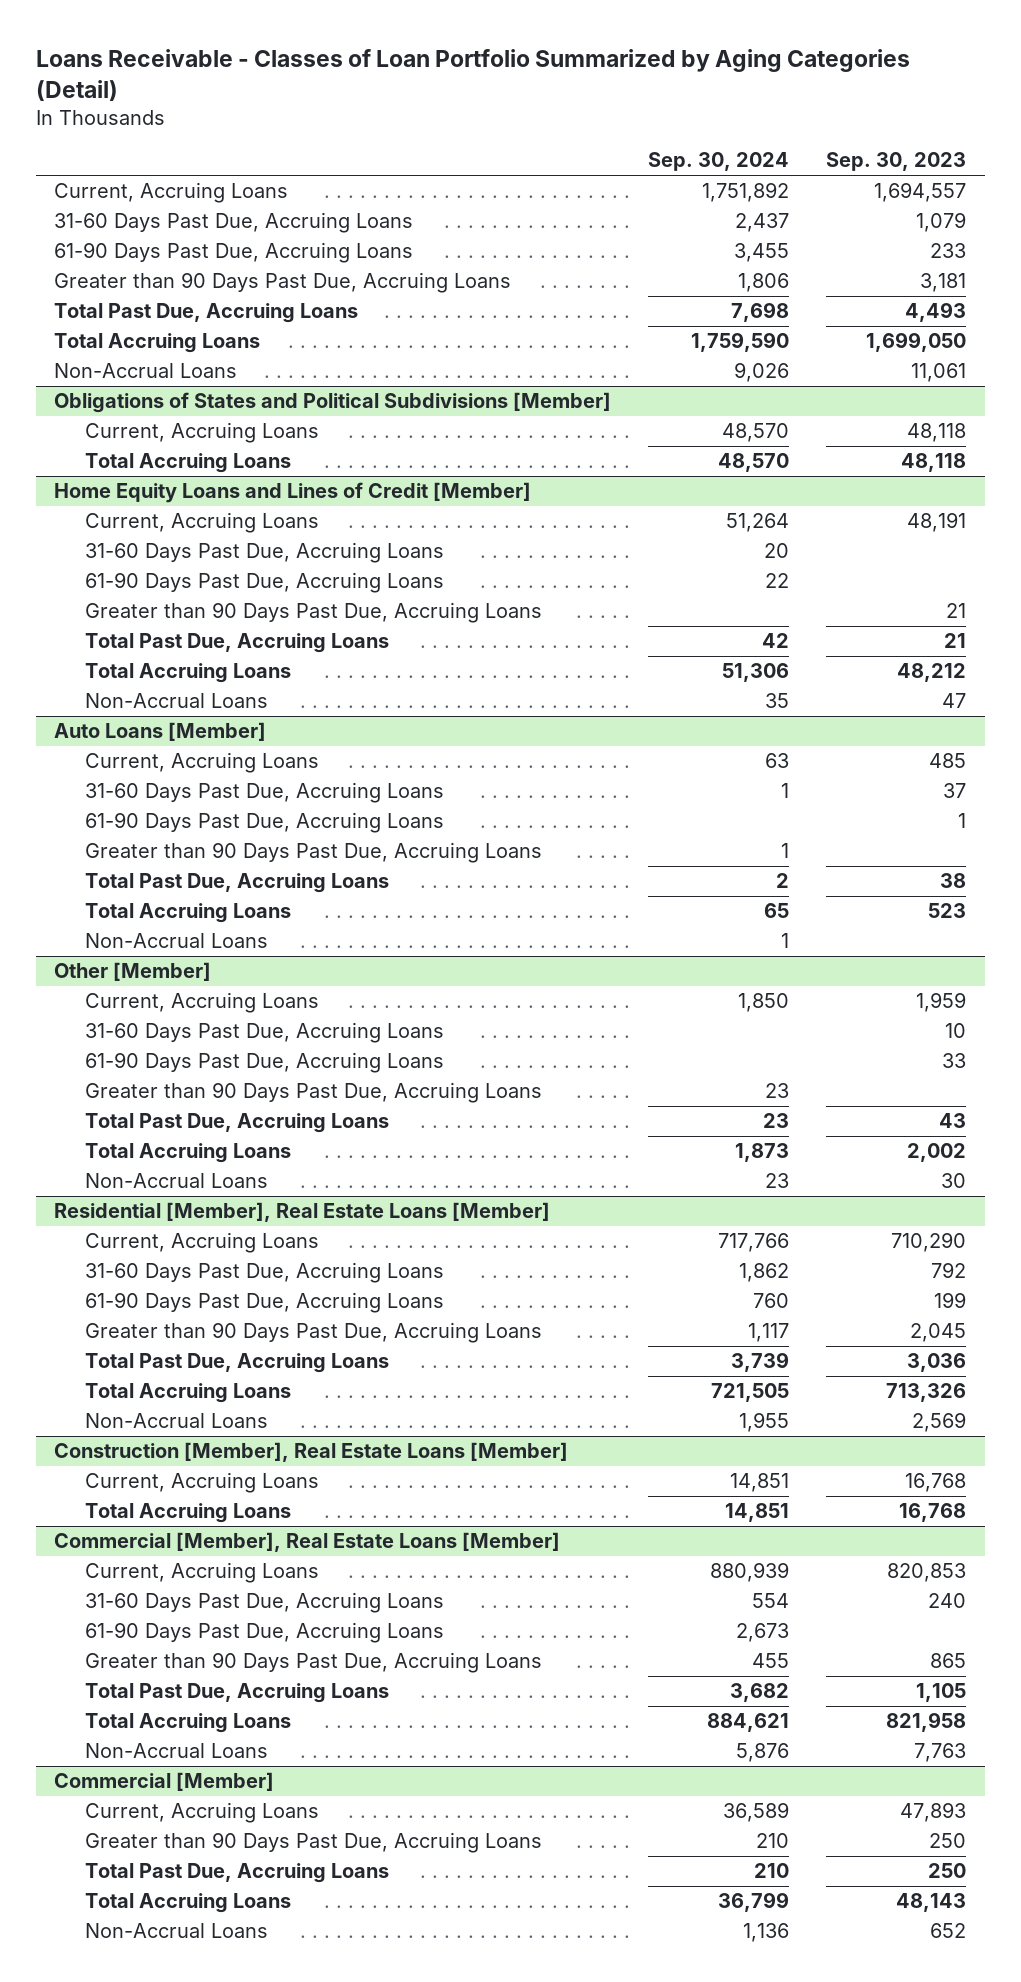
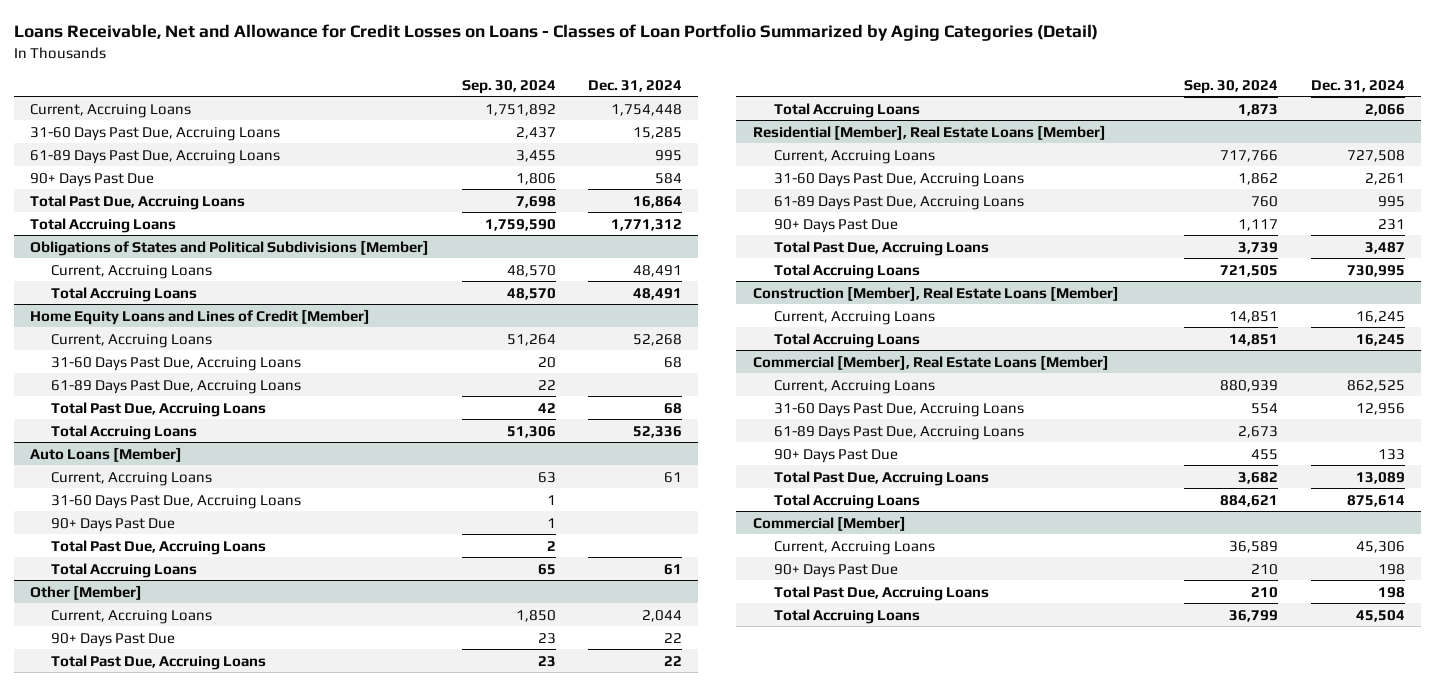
- Loans Receivable - Classes of Loan Portfolio Summarized by Aging Categories (Detail)
+ Loans Receivable, Net and Allowance for Credit Losses on Loans - Classes of Loan Portfolio Summarized by Aging Categories (Detail)
- | Sep. 30, 2024 | Sep. 30, 2023
+ | Sep. 30, 2024 | Dec. 31, 2024
- 61-90 Days Past Due, Accruing Loans | 3,455 | 233
- Greater than 90 Days Past Due, Accruing Loans | 1,806 | 3,181
+ 61-89 Days Past Due, Accruing Loans | 3,455 | 995
+ 90+ Days Past Due | 1,806 | 584
- Non-Accrual Loans | 9,026 | 11,061
@ Home Equity Loans and Lines of Credit [Member]
- 61-90 Days Past Due, Accruing Loans | 22 |
- Greater than 90 Days Past Due, Accruing Loans | | 21
+ 61-89 Days Past Due, Accruing Loans | 22 |
- Non-Accrual Loans | 35 | 47
@ Auto Loans [Member]
- 61-90 Days Past Due, Accruing Loans | | 1
- Greater than 90 Days Past Due, Accruing Loans | 1 |
+ 90+ Days Past Due | 1 |
- Non-Accrual Loans | 1 |
@ Other [Member]
- 31-60 Days Past Due, Accruing Loans | | 10
- 61-90 Days Past Due, Accruing Loans | | 33
- Greater than 90 Days Past Due, Accruing Loans | 23 |
+ 90+ Days Past Due | 23 | 22
- Non-Accrual Loans | 23 | 30
@ Residential [Member], Real Estate Loans [Member]
- 61-90 Days Past Due, Accruing Loans | 760 | 199
- Greater than 90 Days Past Due, Accruing Loans | 1,117 | 2,045
+ 61-89 Days Past Due, Accruing Loans | 760 | 995
+ 90+ Days Past Due | 1,117 | 231
- Non-Accrual Loans | 1,955 | 2,569
@ Commercial [Member], Real Estate Loans [Member]
- 61-90 Days Past Due, Accruing Loans | 2,673 |
- Greater than 90 Days Past Due, Accruing Loans | 455 | 865
+ 61-89 Days Past Due, Accruing Loans | 2,673 |
+ 90+ Days Past Due | 455 | 133
- Non-Accrual Loans | 5,876 | 7,763
@ Commercial [Member]
- Greater than 90 Days Past Due, Accruing Loans | 210 | 250
+ 90+ Days Past Due | 210 | 198
- Non-Accrual Loans | 1,136 | 652

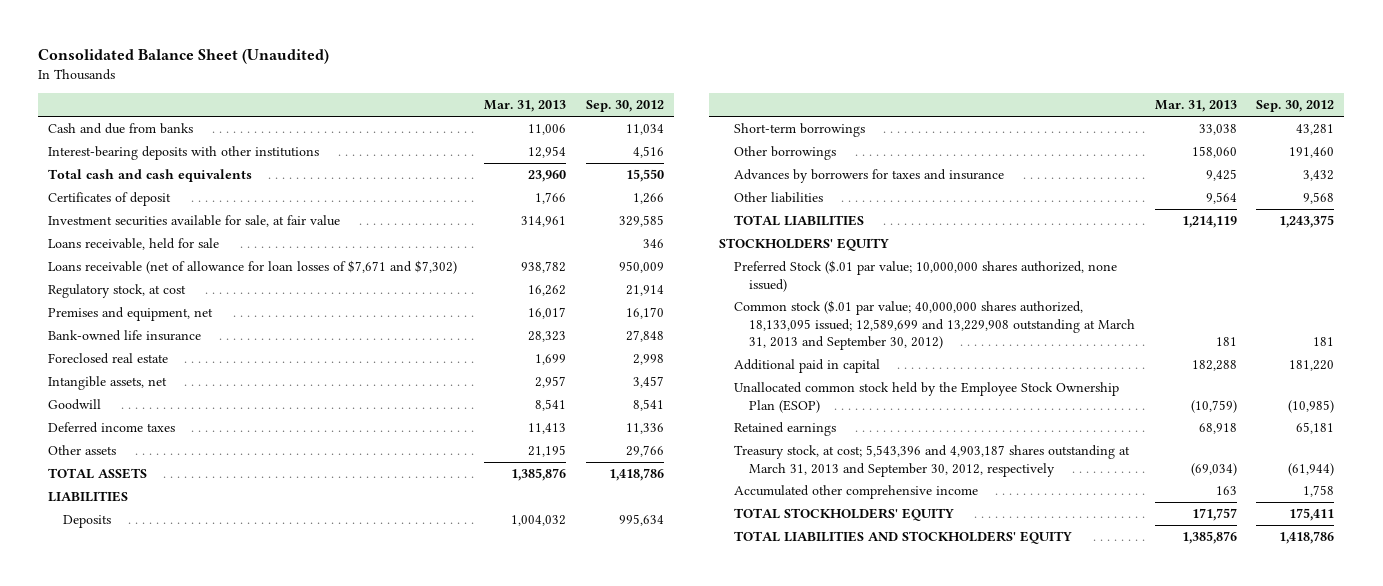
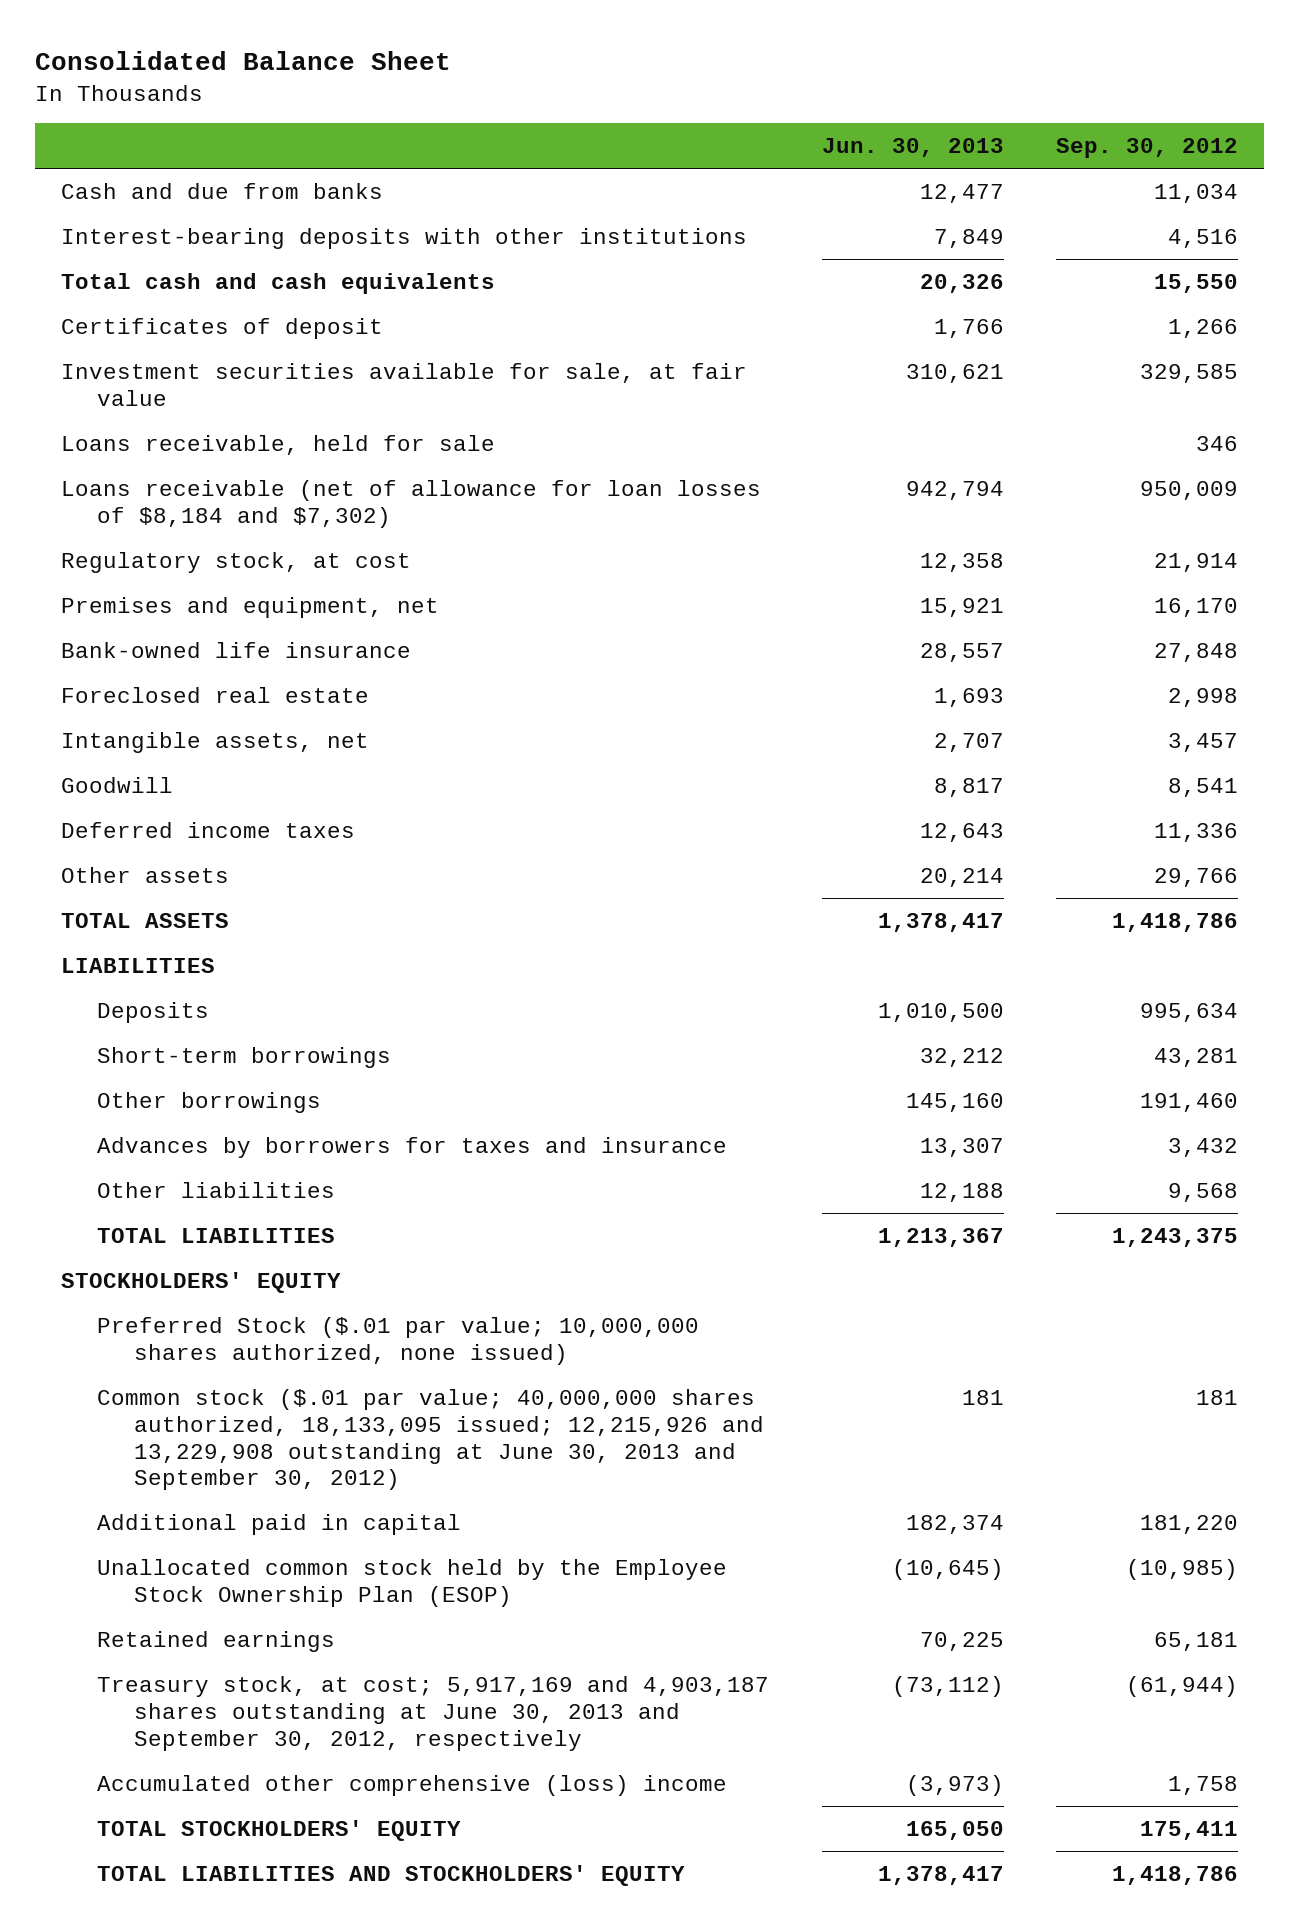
- Consolidated Balance Sheet (Unaudited)
+ Consolidated Balance Sheet
- | Mar. 31, 2013 | Sep. 30, 2012
+ | Jun. 30, 2013 | Sep. 30, 2012
- Loans receivable (net of allowance for loan losses of $7,671 and $7,302) | 938,782 | 950,009
+ Loans receivable (net of allowance for loan losses of $8,184 and $7,302) | 942,794 | 950,009
- Common stock ($.01 par value; 40,000,000 shares authorized, 18,133,095 issued; 12,589,699 and 13,229,908 outstanding at March 31, 2013 and September 30, 2012) | 181 | 181
+ Common stock ($.01 par value; 40,000,000 shares authorized, 18,133,095 issued; 12,215,926 and 13,229,908 outstanding at June 30, 2013 and September 30, 2012) | 181 | 181
- Treasury stock, at cost; 5,543,396 and 4,903,187 shares outstanding at March 31, 2013 and September 30, 2012, respectively | (69,034) | (61,944)
- Accumulated other comprehensive income | 163 | 1,758
+ Treasury stock, at cost; 5,917,169 and 4,903,187 shares outstanding at June 30, 2013 and September 30, 2012, respectively | (73,112) | (61,944)
+ Accumulated other comprehensive (loss) income | (3,973) | 1,758

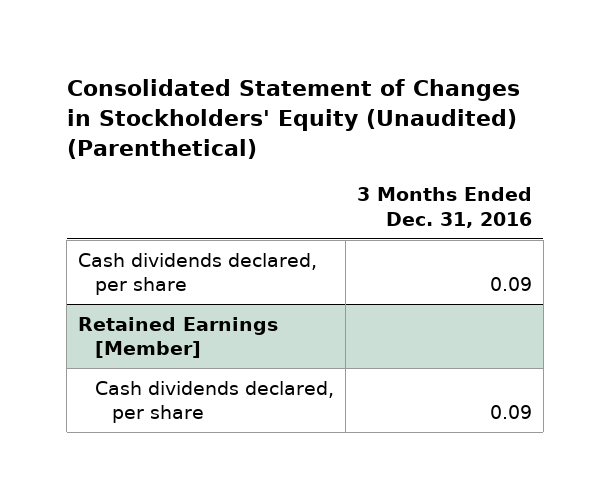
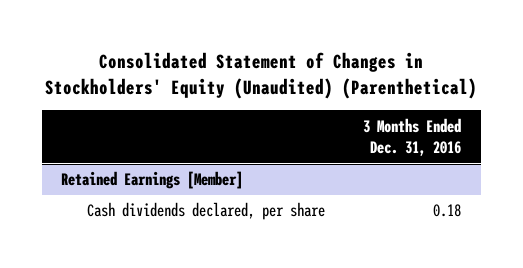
- Cash dividends declared, per share | 0.09
@ Retained Earnings [Member]
- Cash dividends declared, per share | 0.09
+ Cash dividends declared, per share | 0.18

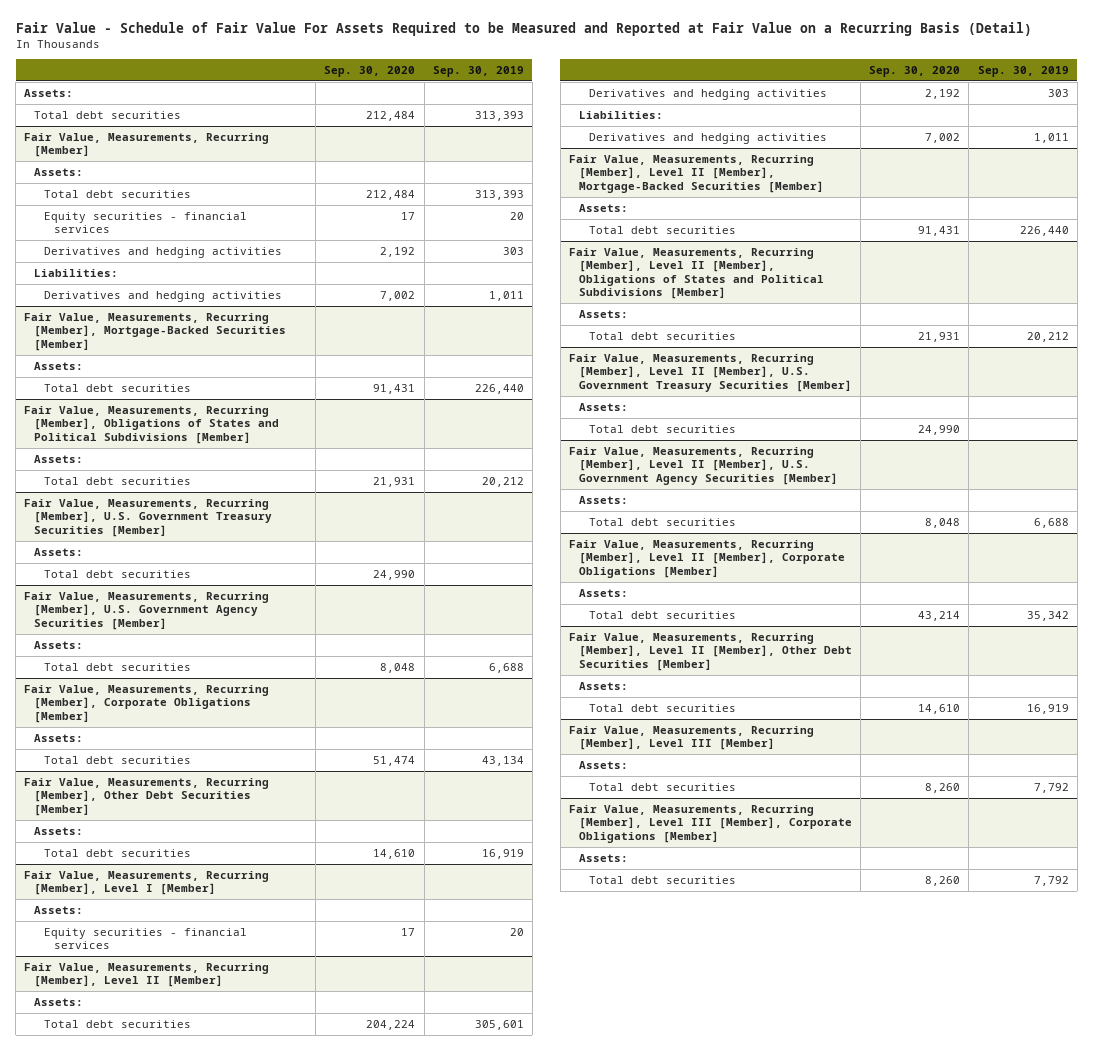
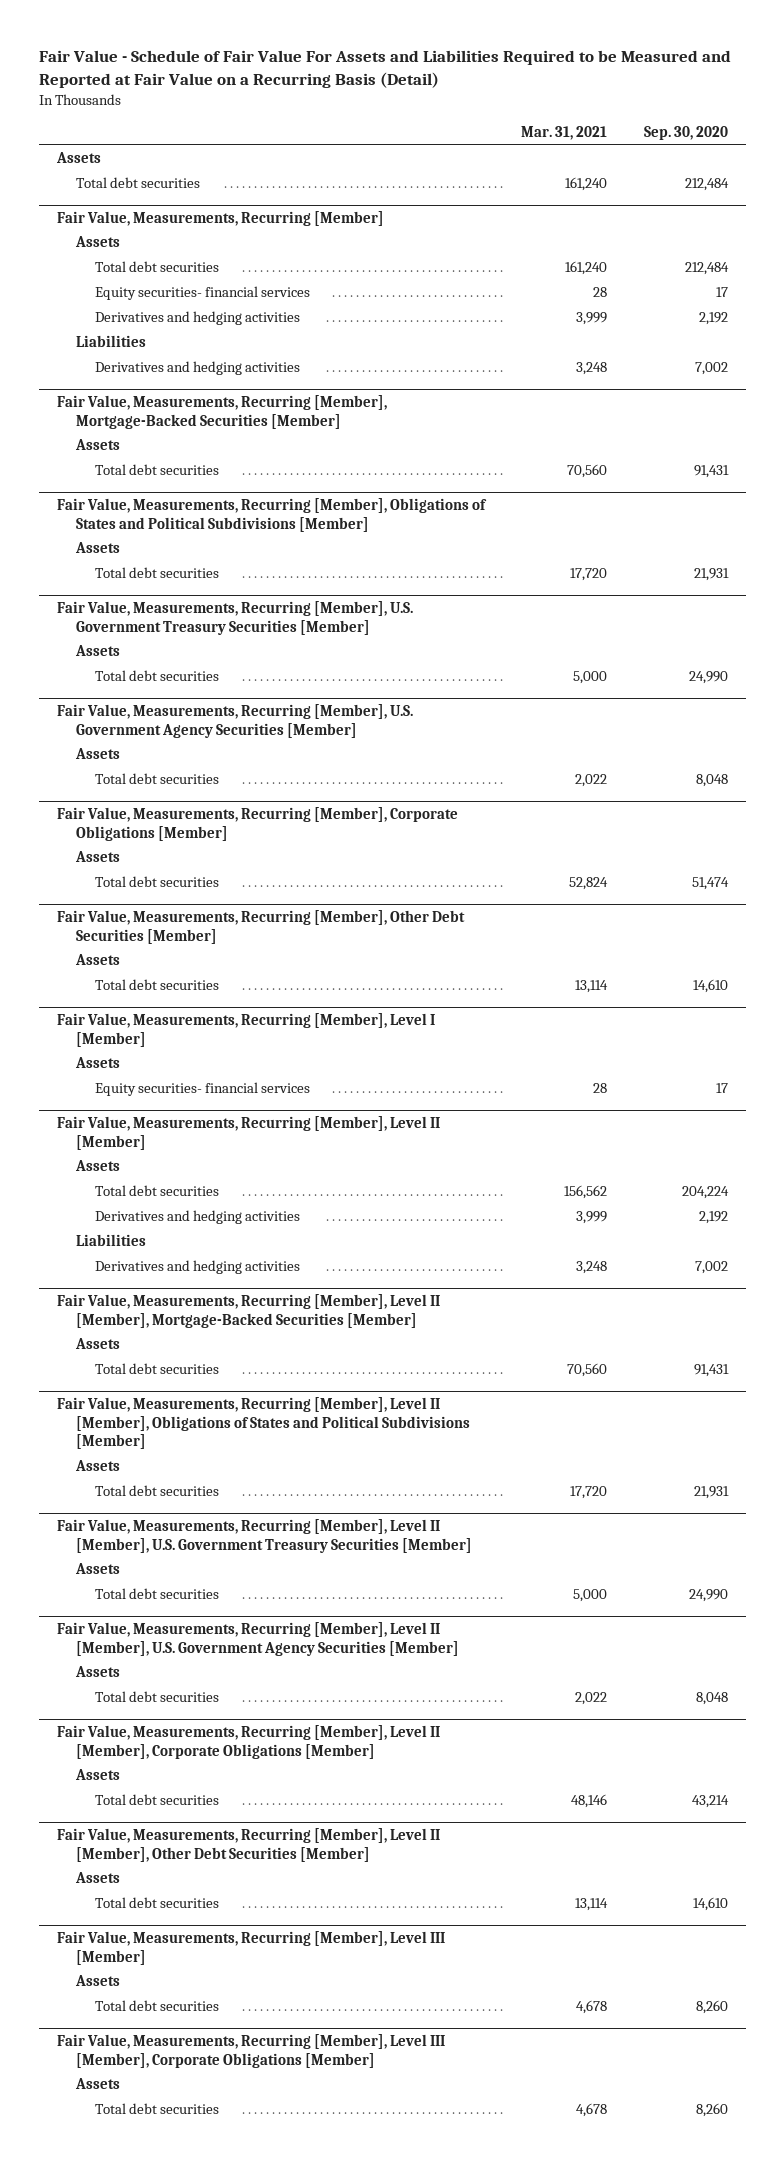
- Fair Value - Schedule of Fair Value For Assets Required to be Measured and Reported at Fair Value on a Recurring Basis (Detail)
+ Fair Value - Schedule of Fair Value For Assets and Liabilities Required to be Measured and Reported at Fair Value on a Recurring Basis (Detail)
- | Sep. 30, 2020 | Sep. 30, 2019
+ | Mar. 31, 2021 | Sep. 30, 2020
- Assets:
+ Assets
@ Fair Value, Measurements, Recurring [Member]
- Assets:
+ Assets
- Equity securities - financial services | 17 | 20
+ Equity securities- financial services | 28 | 17
- Liabilities:
+ Liabilities
@ Fair Value, Measurements, Recurring [Member], Mortgage-Backed Securities [Member]
- Assets:
+ Assets
@ Fair Value, Measurements, Recurring [Member], Obligations of States and Political Subdivisions [Member]
- Assets:
+ Assets
@ Fair Value, Measurements, Recurring [Member], U.S. Government Treasury Securities [Member]
- Assets:
+ Assets
@ Fair Value, Measurements, Recurring [Member], U.S. Government Agency Securities [Member]
- Assets:
+ Assets
@ Fair Value, Measurements, Recurring [Member], Corporate Obligations [Member]
- Assets:
+ Assets
@ Fair Value, Measurements, Recurring [Member], Other Debt Securities [Member]
- Assets:
+ Assets
@ Fair Value, Measurements, Recurring [Member], Level I [Member]
- Assets:
- Equity securities - financial services | 17 | 20
+ Assets
+ Equity securities- financial services | 28 | 17
@ Fair Value, Measurements, Recurring [Member], Level II [Member]
- Assets:
+ Assets
- Liabilities:
+ Liabilities
@ Fair Value, Measurements, Recurring [Member], Level II [Member], Mortgage-Backed Securities [Member]
- Assets:
+ Assets
@ Fair Value, Measurements, Recurring [Member], Level II [Member], Obligations of States and Political Subdivisions [Member]
- Assets:
+ Assets
@ Fair Value, Measurements, Recurring [Member], Level II [Member], U.S. Government Treasury Securities [Member]
- Assets:
+ Assets
@ Fair Value, Measurements, Recurring [Member], Level II [Member], U.S. Government Agency Securities [Member]
- Assets:
+ Assets
@ Fair Value, Measurements, Recurring [Member], Level II [Member], Corporate Obligations [Member]
- Assets:
+ Assets
@ Fair Value, Measurements, Recurring [Member], Level II [Member], Other Debt Securities [Member]
- Assets:
+ Assets
@ Fair Value, Measurements, Recurring [Member], Level III [Member]
- Assets:
+ Assets
@ Fair Value, Measurements, Recurring [Member], Level III [Member], Corporate Obligations [Member]
- Assets:
+ Assets

